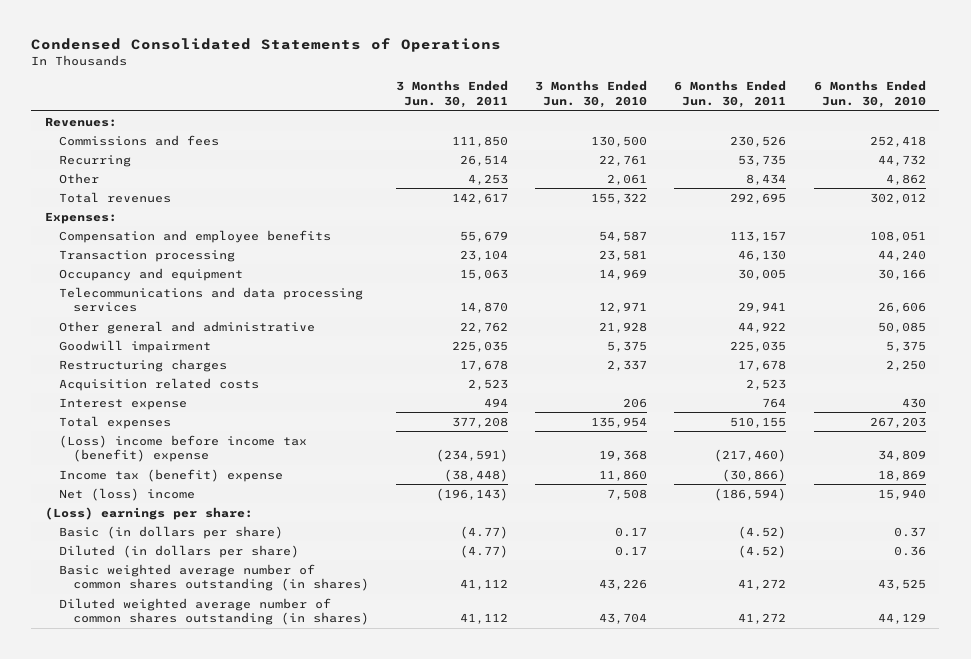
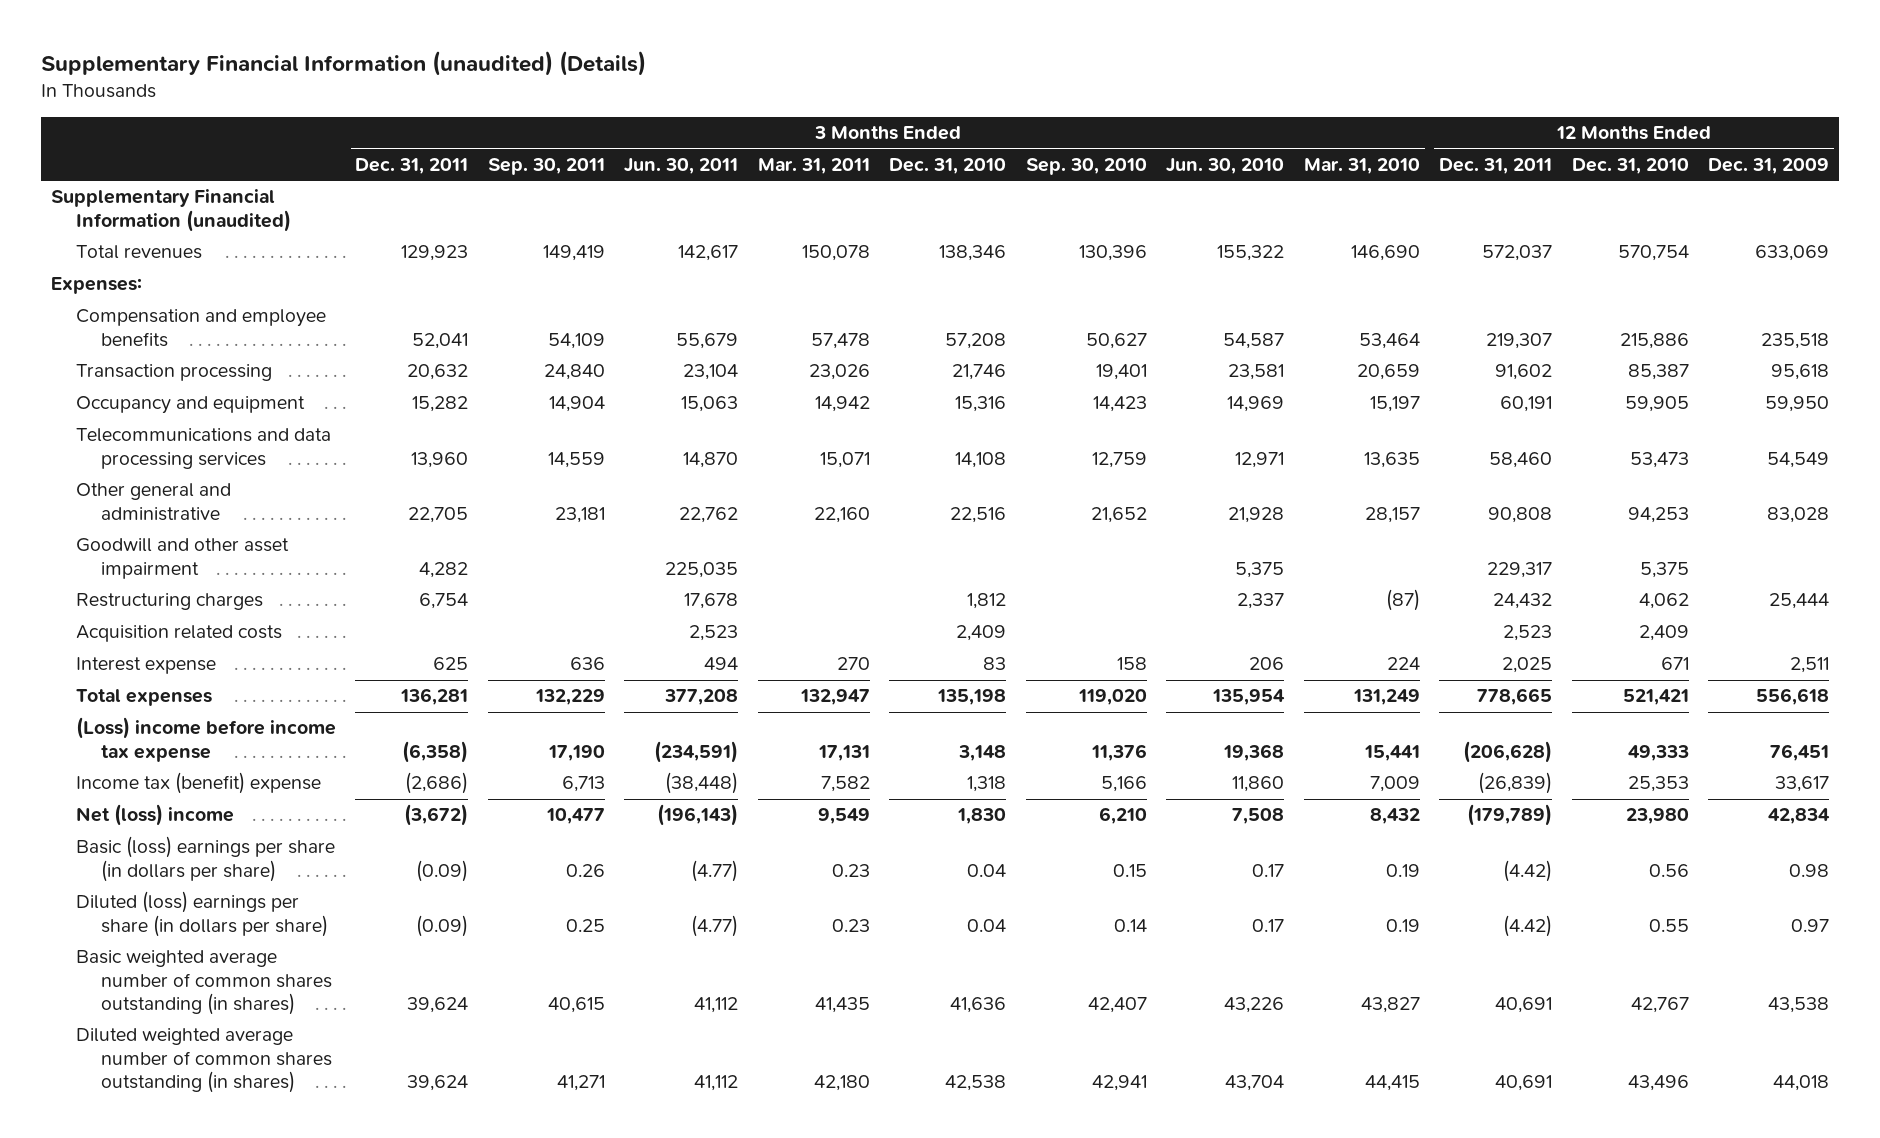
- Condensed Consolidated Statements of Operations
+ Supplementary Financial Information (unaudited) (Details)
- | 3 Months Ended Jun. 30, 2011 | 3 Months Ended Jun. 30, 2010 | 6 Months Ended Jun. 30, 2011 | 6 Months Ended Jun. 30, 2010
+ | 3 Months Ended Dec. 31, 2011 | 3 Months Ended Sep. 30, 2011 | 3 Months Ended Jun. 30, 2011 | 3 Months Ended Mar. 31, 2011 | 3 Months Ended Dec. 31, 2010 | 3 Months Ended Sep. 30, 2010 | 3 Months Ended Jun. 30, 2010 | 3 Months Ended Mar. 31, 2010 | 12 Months Ended Dec. 31, 2011 | 12 Months Ended Dec. 31, 2010 | 12 Months Ended Dec. 31, 2009
- Revenues:
- Commissions and fees | 111,850 | 130,500 | 230,526 | 252,418
- Recurring | 26,514 | 22,761 | 53,735 | 44,732
- Other | 4,253 | 2,061 | 8,434 | 4,862
+ Supplementary Financial Information (unaudited)
- Goodwill impairment | 225,035 | 5,375 | 225,035 | 5,375
+ Goodwill and other asset impairment | 4,282 | | 225,035 | | | | 5,375 | | 229,317 | 5,375 |
- (Loss) income before income tax (benefit) expense | (234,591) | 19,368 | (217,460) | 34,809
+ (Loss) income before income tax expense | (6,358) | 17,190 | (234,591) | 17,131 | 3,148 | 11,376 | 19,368 | 15,441 | (206,628) | 49,333 | 76,451
- (Loss) earnings per share:
- Basic (in dollars per share) | (4.77) | 0.17 | (4.52) | 0.37
- Diluted (in dollars per share) | (4.77) | 0.17 | (4.52) | 0.36
+ Basic (loss) earnings per share (in dollars per share) | (0.09) | 0.26 | (4.77) | 0.23 | 0.04 | 0.15 | 0.17 | 0.19 | (4.42) | 0.56 | 0.98
+ Diluted (loss) earnings per share (in dollars per share) | (0.09) | 0.25 | (4.77) | 0.23 | 0.04 | 0.14 | 0.17 | 0.19 | (4.42) | 0.55 | 0.97

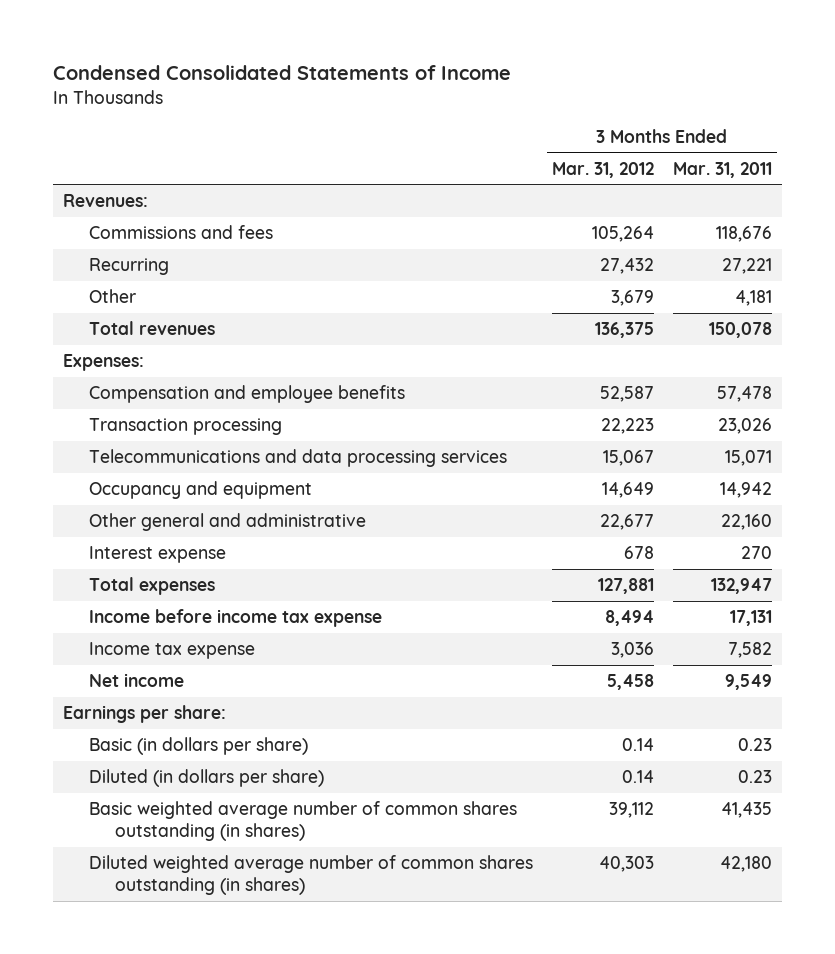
- Supplementary Financial Information (unaudited) (Details)
+ Condensed Consolidated Statements of Income
- | 3 Months Ended Dec. 31, 2011 | 3 Months Ended Sep. 30, 2011 | 3 Months Ended Jun. 30, 2011 | 3 Months Ended Mar. 31, 2011 | 3 Months Ended Dec. 31, 2010 | 3 Months Ended Sep. 30, 2010 | 3 Months Ended Jun. 30, 2010 | 3 Months Ended Mar. 31, 2010 | 12 Months Ended Dec. 31, 2011 | 12 Months Ended Dec. 31, 2010 | 12 Months Ended Dec. 31, 2009
+ | 3 Months Ended Mar. 31, 2012 | 3 Months Ended Mar. 31, 2011
- Supplementary Financial Information (unaudited)
+ Revenues:
+ Commissions and fees | 105,264 | 118,676
+ Recurring | 27,432 | 27,221
+ Other | 3,679 | 4,181
moved down: Occupancy and equipment | 14,649 | 14,942
- Goodwill and other asset impairment | 4,282 | | 225,035 | | | | 5,375 | | 229,317 | 5,375 |
- Restructuring charges | 6,754 | | 17,678 | | 1,812 | | 2,337 | (87) | 24,432 | 4,062 | 25,444
- Acquisition related costs | | | 2,523 | | 2,409 | | | | 2,523 | 2,409 |
- (Loss) income before income tax expense | (6,358) | 17,190 | (234,591) | 17,131 | 3,148 | 11,376 | 19,368 | 15,441 | (206,628) | 49,333 | 76,451
- Income tax (benefit) expense | (2,686) | 6,713 | (38,448) | 7,582 | 1,318 | 5,166 | 11,860 | 7,009 | (26,839) | 25,353 | 33,617
- Net (loss) income | (3,672) | 10,477 | (196,143) | 9,549 | 1,830 | 6,210 | 7,508 | 8,432 | (179,789) | 23,980 | 42,834
- Basic (loss) earnings per share (in dollars per share) | (0.09) | 0.26 | (4.77) | 0.23 | 0.04 | 0.15 | 0.17 | 0.19 | (4.42) | 0.56 | 0.98
- Diluted (loss) earnings per share (in dollars per share) | (0.09) | 0.25 | (4.77) | 0.23 | 0.04 | 0.14 | 0.17 | 0.19 | (4.42) | 0.55 | 0.97
+ Income before income tax expense | 8,494 | 17,131
+ Income tax expense | 3,036 | 7,582
+ Net income | 5,458 | 9,549
+ Earnings per share:
+ Basic (in dollars per share) | 0.14 | 0.23
+ Diluted (in dollars per share) | 0.14 | 0.23

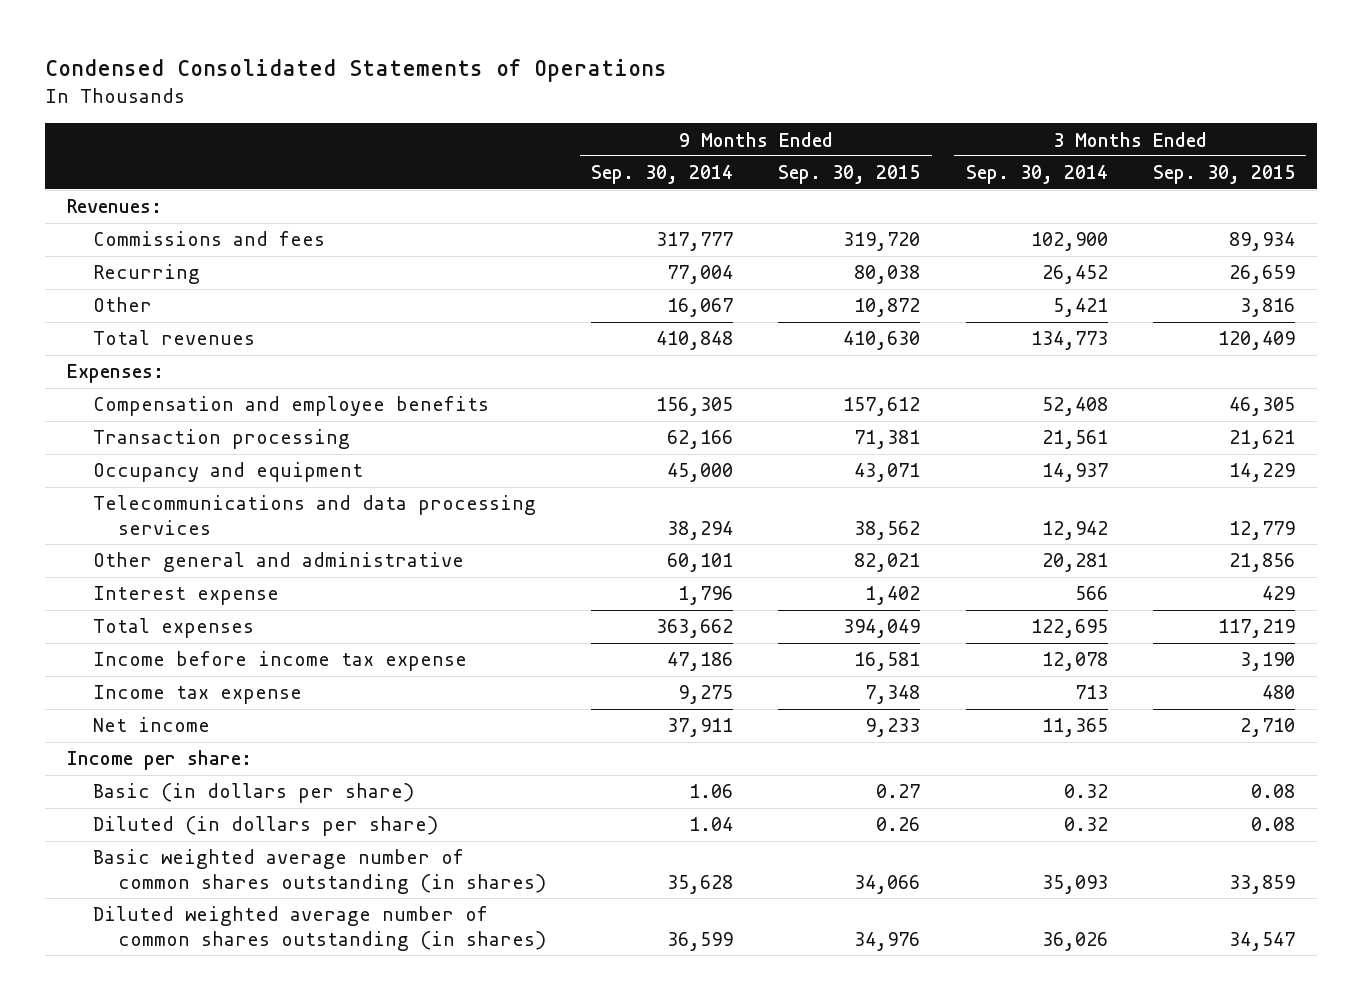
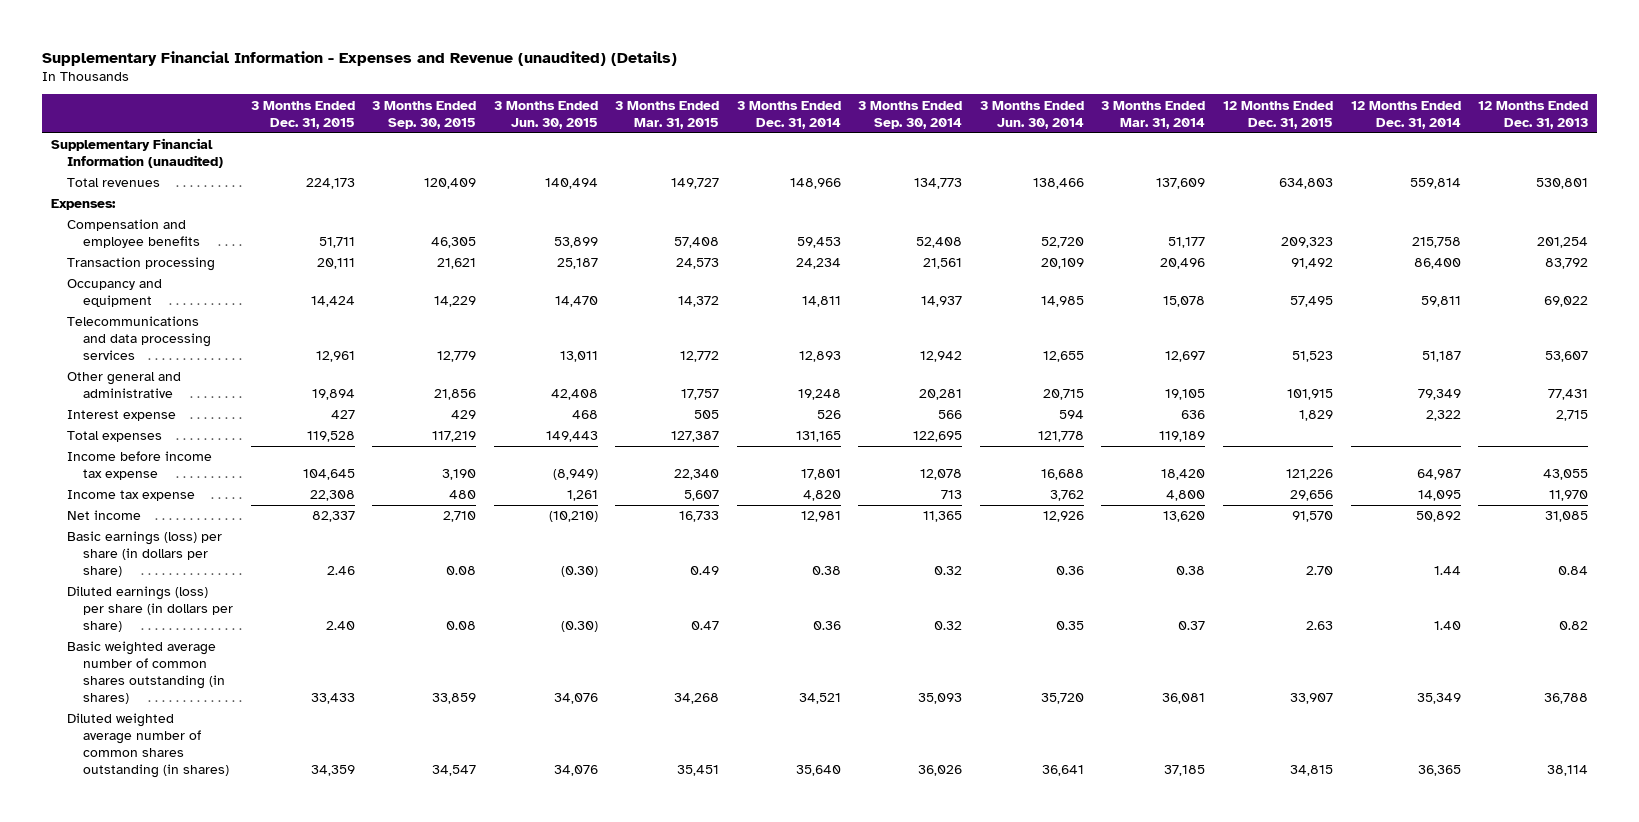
- Condensed Consolidated Statements of Operations
+ Supplementary Financial Information - Expenses and Revenue (unaudited) (Details)
- | 9 Months Ended Sep. 30, 2014 | 9 Months Ended Sep. 30, 2015 | 3 Months Ended Sep. 30, 2014 | 3 Months Ended Sep. 30, 2015
+ | 3 Months Ended Dec. 31, 2015 | 3 Months Ended Sep. 30, 2015 | 3 Months Ended Jun. 30, 2015 | 3 Months Ended Mar. 31, 2015 | 3 Months Ended Dec. 31, 2014 | 3 Months Ended Sep. 30, 2014 | 3 Months Ended Jun. 30, 2014 | 3 Months Ended Mar. 31, 2014 | 12 Months Ended Dec. 31, 2015 | 12 Months Ended Dec. 31, 2014 | 12 Months Ended Dec. 31, 2013
- Revenues:
- Commissions and fees | 317,777 | 319,720 | 102,900 | 89,934
- Recurring | 77,004 | 80,038 | 26,452 | 26,659
- Other | 16,067 | 10,872 | 5,421 | 3,816
+ Supplementary Financial Information (unaudited)
- Income per share:
- Basic (in dollars per share) | 1.06 | 0.27 | 0.32 | 0.08
- Diluted (in dollars per share) | 1.04 | 0.26 | 0.32 | 0.08
+ Basic earnings (loss) per share (in dollars per share) | 2.46 | 0.08 | (0.30) | 0.49 | 0.38 | 0.32 | 0.36 | 0.38 | 2.70 | 1.44 | 0.84
+ Diluted earnings (loss) per share (in dollars per share) | 2.40 | 0.08 | (0.30) | 0.47 | 0.36 | 0.32 | 0.35 | 0.37 | 2.63 | 1.40 | 0.82

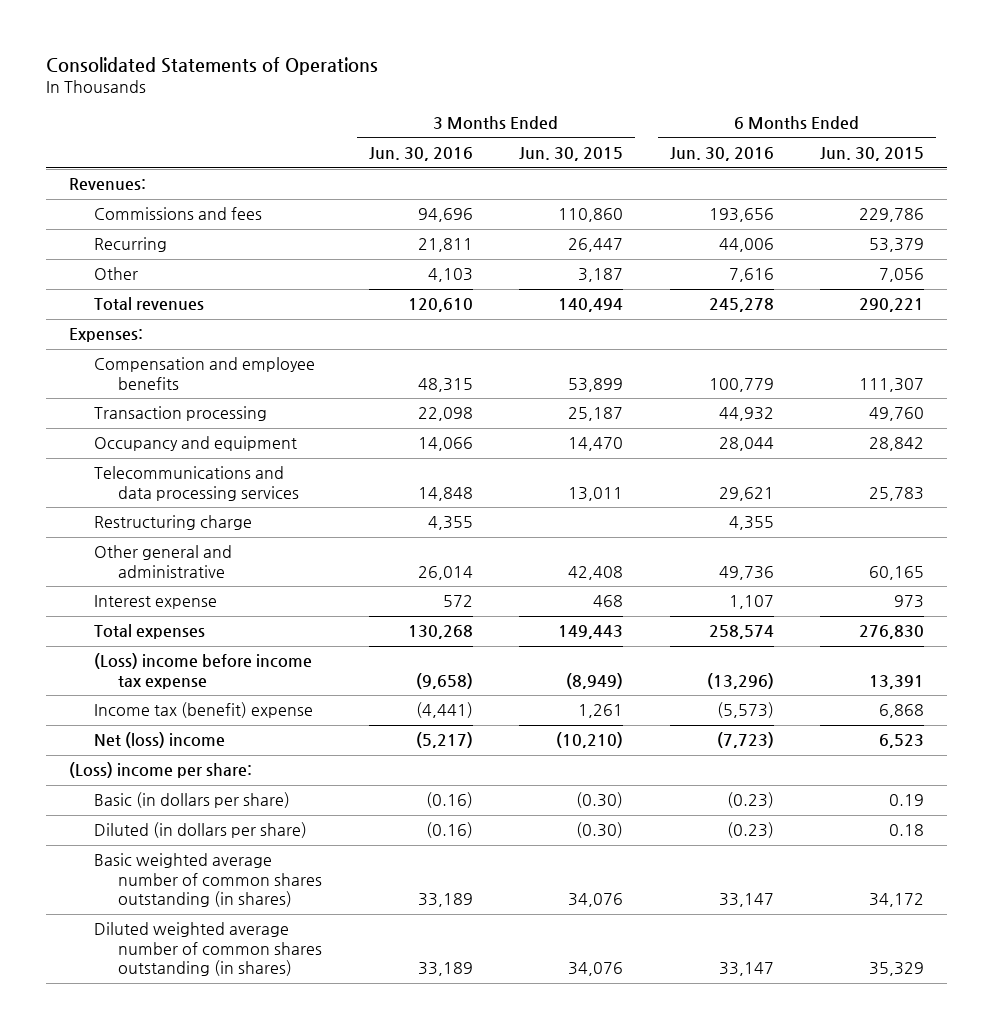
- Supplementary Financial Information - Expenses and Revenue (unaudited) (Details)
+ Consolidated Statements of Operations
- | 3 Months Ended Dec. 31, 2015 | 3 Months Ended Sep. 30, 2015 | 3 Months Ended Jun. 30, 2015 | 3 Months Ended Mar. 31, 2015 | 3 Months Ended Dec. 31, 2014 | 3 Months Ended Sep. 30, 2014 | 3 Months Ended Jun. 30, 2014 | 3 Months Ended Mar. 31, 2014 | 12 Months Ended Dec. 31, 2015 | 12 Months Ended Dec. 31, 2014 | 12 Months Ended Dec. 31, 2013
+ | 3 Months Ended Jun. 30, 2016 | 3 Months Ended Jun. 30, 2015 | 6 Months Ended Jun. 30, 2016 | 6 Months Ended Jun. 30, 2015
- Supplementary Financial Information (unaudited)
+ Revenues:
+ Commissions and fees | 94,696 | 110,860 | 193,656 | 229,786
+ Recurring | 21,811 | 26,447 | 44,006 | 53,379
+ Other | 4,103 | 3,187 | 7,616 | 7,056
+ Restructuring charge | 4,355 | | 4,355 |
- Income before income tax expense | 104,645 | 3,190 | (8,949) | 22,340 | 17,801 | 12,078 | 16,688 | 18,420 | 121,226 | 64,987 | 43,055
- Income tax expense | 22,308 | 480 | 1,261 | 5,607 | 4,820 | 713 | 3,762 | 4,800 | 29,656 | 14,095 | 11,970
- Net income | 82,337 | 2,710 | (10,210) | 16,733 | 12,981 | 11,365 | 12,926 | 13,620 | 91,570 | 50,892 | 31,085
- Basic earnings (loss) per share (in dollars per share) | 2.46 | 0.08 | (0.30) | 0.49 | 0.38 | 0.32 | 0.36 | 0.38 | 2.70 | 1.44 | 0.84
- Diluted earnings (loss) per share (in dollars per share) | 2.40 | 0.08 | (0.30) | 0.47 | 0.36 | 0.32 | 0.35 | 0.37 | 2.63 | 1.40 | 0.82
+ (Loss) income before income tax expense | (9,658) | (8,949) | (13,296) | 13,391
+ Income tax (benefit) expense | (4,441) | 1,261 | (5,573) | 6,868
+ Net (loss) income | (5,217) | (10,210) | (7,723) | 6,523
+ (Loss) income per share:
+ Basic (in dollars per share) | (0.16) | (0.30) | (0.23) | 0.19
+ Diluted (in dollars per share) | (0.16) | (0.30) | (0.23) | 0.18

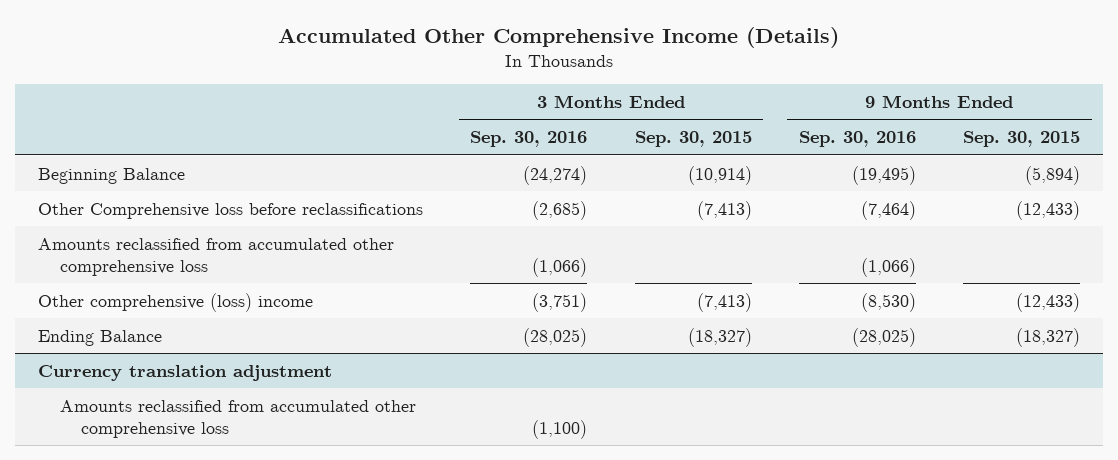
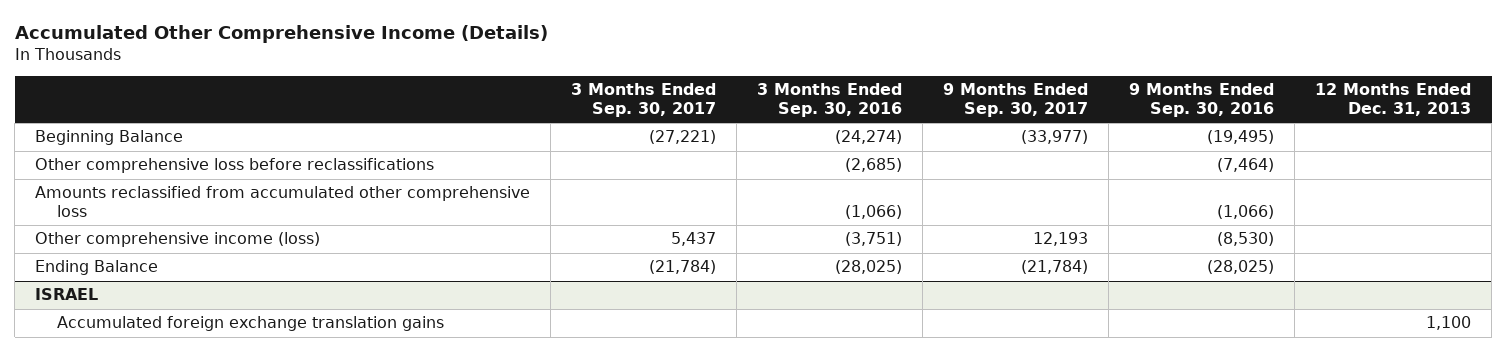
- | 3 Months Ended Sep. 30, 2016 | 3 Months Ended Sep. 30, 2015 | 9 Months Ended Sep. 30, 2016 | 9 Months Ended Sep. 30, 2015
+ | 3 Months Ended Sep. 30, 2017 | 3 Months Ended Sep. 30, 2016 | 9 Months Ended Sep. 30, 2017 | 9 Months Ended Sep. 30, 2016 | 12 Months Ended Dec. 31, 2013
- Other Comprehensive loss before reclassifications | (2,685) | (7,413) | (7,464) | (12,433)
+ Other comprehensive loss before reclassifications | | (2,685) | | (7,464) |
- Other comprehensive (loss) income | (3,751) | (7,413) | (8,530) | (12,433)
+ Other comprehensive income (loss) | 5,437 | (3,751) | 12,193 | (8,530) |
- Currency translation adjustment
- Amounts reclassified from accumulated other comprehensive loss | (1,100) | | |
+ ISRAEL
+ Accumulated foreign exchange translation gains | | | | | 1,100

